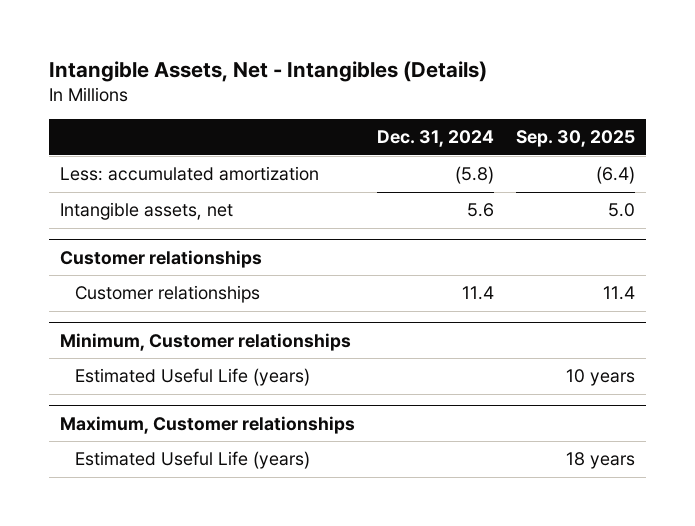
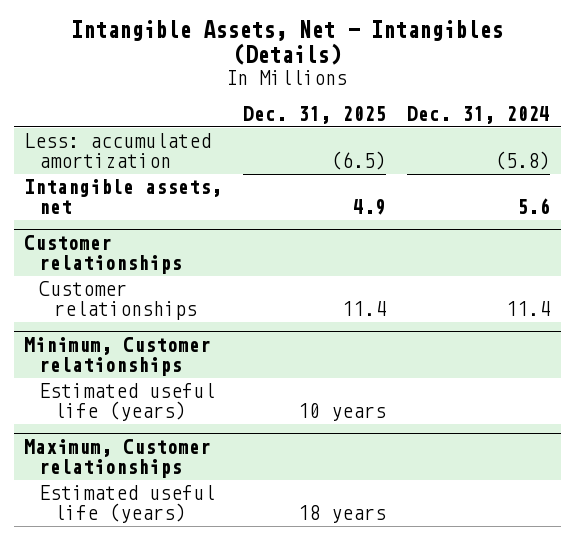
- | Dec. 31, 2024 | Sep. 30, 2025
+ | Dec. 31, 2025 | Dec. 31, 2024
@ Minimum, Customer relationships
- Estimated Useful Life (years) | | 10 years
+ Estimated useful life (years) | 10 years |
@ Maximum, Customer relationships
- Estimated Useful Life (years) | | 18 years
+ Estimated useful life (years) | 18 years |

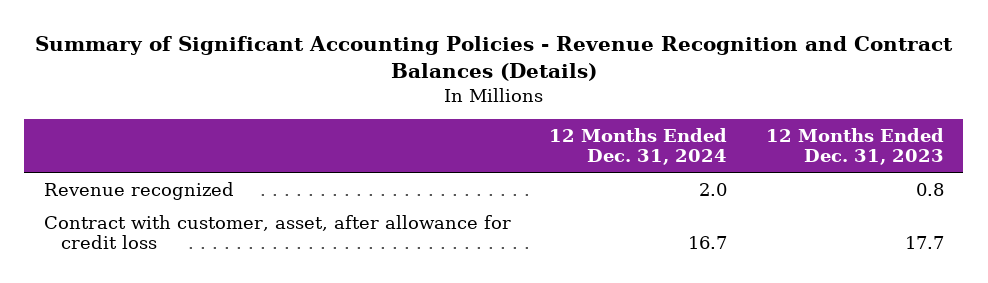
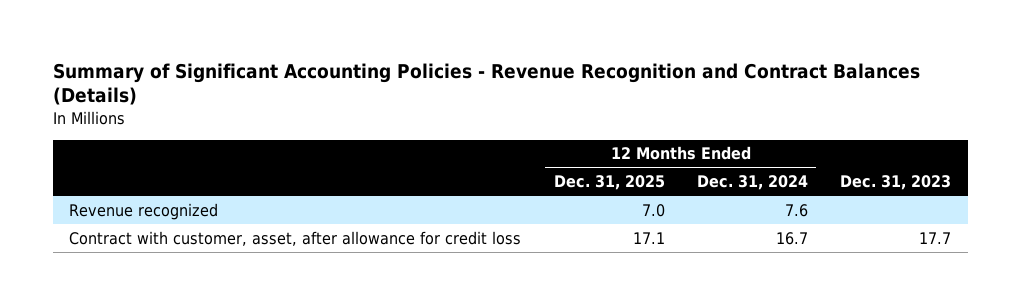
- | 12 Months Ended Dec. 31, 2024 | 12 Months Ended Dec. 31, 2023
+ | 12 Months Ended Dec. 31, 2025 | 12 Months Ended Dec. 31, 2024 | Dec. 31, 2023
- Revenue recognized | 2.0 | 0.8
+ Revenue recognized | 7.0 | 7.6 |

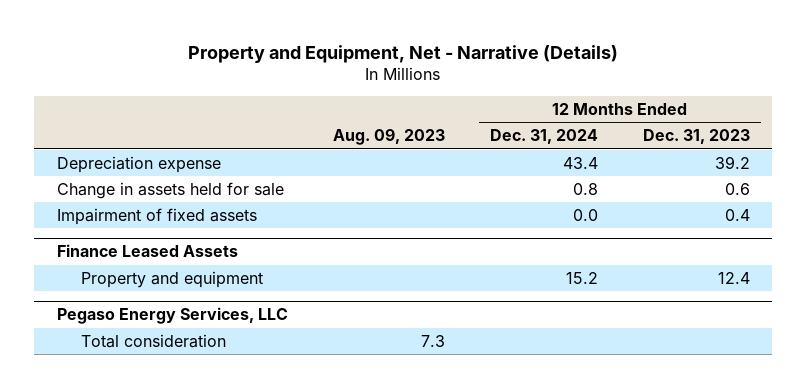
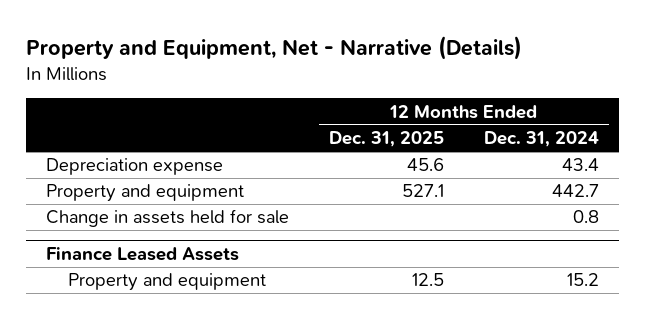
- | Aug. 09, 2023 | 12 Months Ended Dec. 31, 2024 | 12 Months Ended Dec. 31, 2023
+ | 12 Months Ended Dec. 31, 2025 | 12 Months Ended Dec. 31, 2024
+ Property and equipment | 527.1 | 442.7
- Impairment of fixed assets | | 0.0 | 0.4
- Pegaso Energy Services, LLC
- Total consideration | 7.3 | |

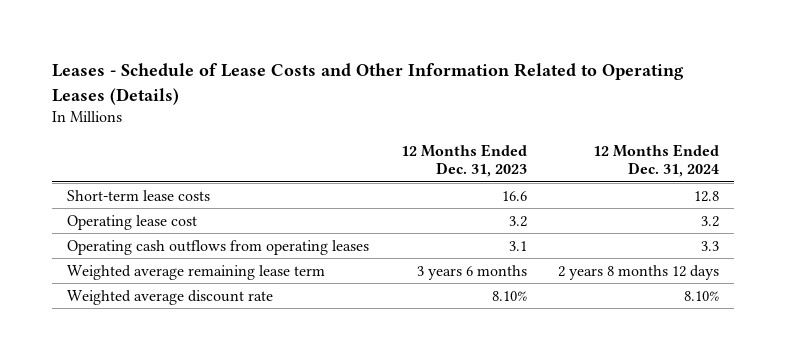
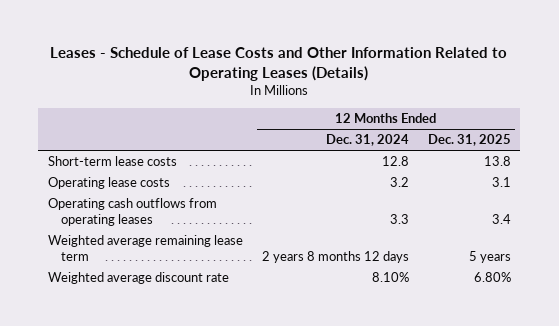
- | 12 Months Ended Dec. 31, 2023 | 12 Months Ended Dec. 31, 2024
+ | 12 Months Ended Dec. 31, 2024 | 12 Months Ended Dec. 31, 2025
- Operating lease cost | 3.2 | 3.2
+ Operating lease costs | 3.2 | 3.1

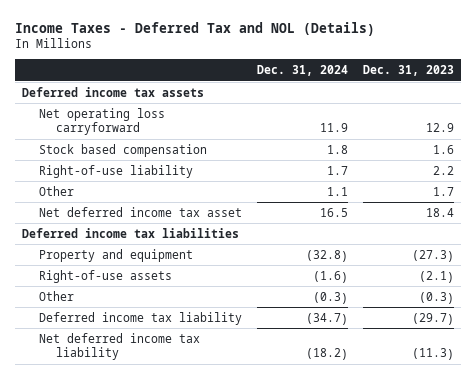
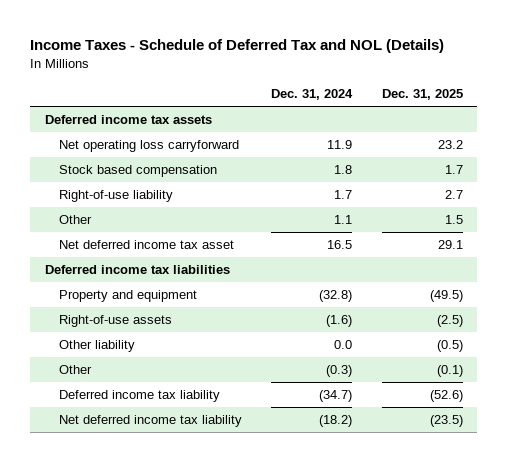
- Income Taxes - Deferred Tax and NOL (Details)
+ Income Taxes - Schedule of Deferred Tax and NOL (Details)
- | Dec. 31, 2024 | Dec. 31, 2023
+ | Dec. 31, 2024 | Dec. 31, 2025
+ Other liability | 0.0 | (0.5)

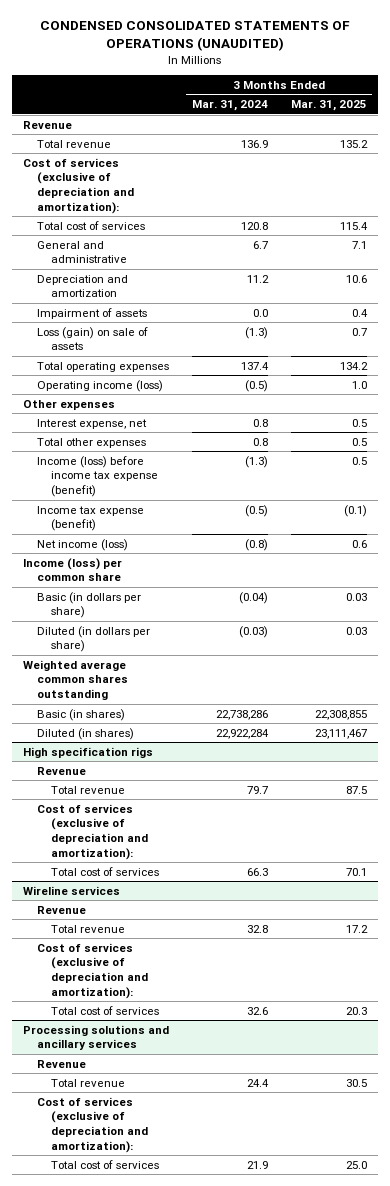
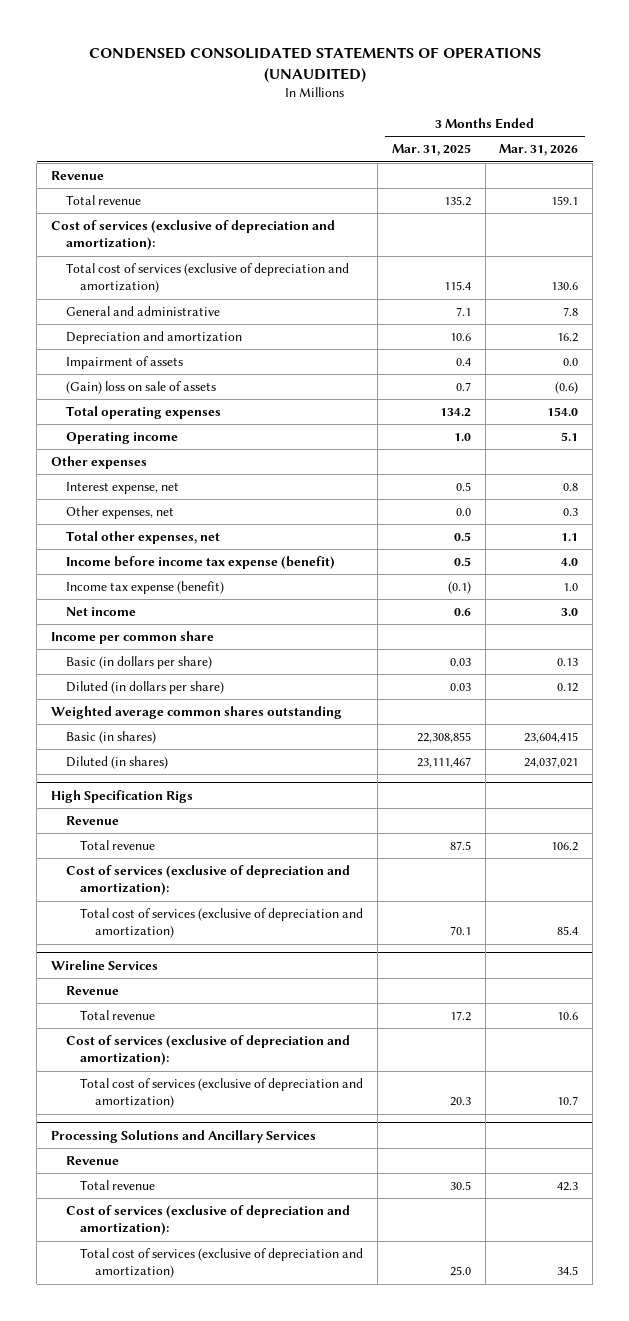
- | 3 Months Ended Mar. 31, 2024 | 3 Months Ended Mar. 31, 2025
+ | 3 Months Ended Mar. 31, 2025 | 3 Months Ended Mar. 31, 2026
- Total cost of services | 120.8 | 115.4
+ Total cost of services (exclusive of depreciation and amortization) | 115.4 | 130.6
- Loss (gain) on sale of assets | (1.3) | 0.7
+ (Gain) loss on sale of assets | 0.7 | (0.6)
- Operating income (loss) | (0.5) | 1.0
+ Operating income | 1.0 | 5.1
- Total other expenses | 0.8 | 0.5
- Income (loss) before income tax expense (benefit) | (1.3) | 0.5
+ Other expenses, net | 0.0 | 0.3
+ Total other expenses, net | 0.5 | 1.1
+ Income before income tax expense (benefit) | 0.5 | 4.0
- Net income (loss) | (0.8) | 0.6
- Income (loss) per common share
+ Net income | 0.6 | 3.0
+ Income per common share
- High specification rigs
+ High Specification Rigs
- Total cost of services | 66.3 | 70.1
- Wireline services
+ Total cost of services (exclusive of depreciation and amortization) | 70.1 | 85.4
+ Wireline Services
- Total cost of services | 32.6 | 20.3
- Processing solutions and ancillary services
+ Total cost of services (exclusive of depreciation and amortization) | 20.3 | 10.7
+ Processing Solutions and Ancillary Services
- Total cost of services | 21.9 | 25.0
+ Total cost of services (exclusive of depreciation and amortization) | 25.0 | 34.5

